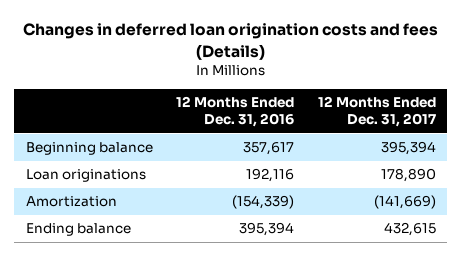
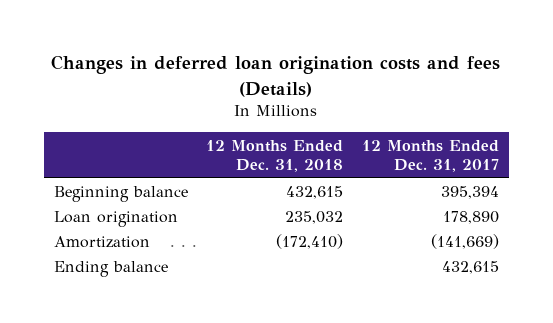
- | 12 Months Ended Dec. 31, 2016 | 12 Months Ended Dec. 31, 2017
+ | 12 Months Ended Dec. 31, 2018 | 12 Months Ended Dec. 31, 2017
- Loan originations | 192,116 | 178,890
+ Loan origination | 235,032 | 178,890

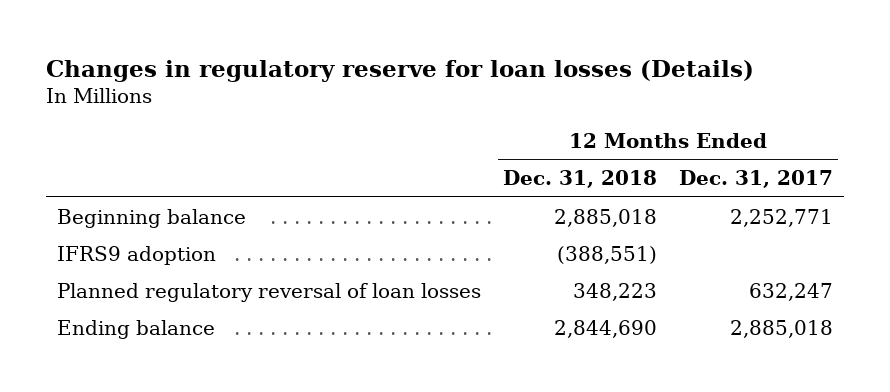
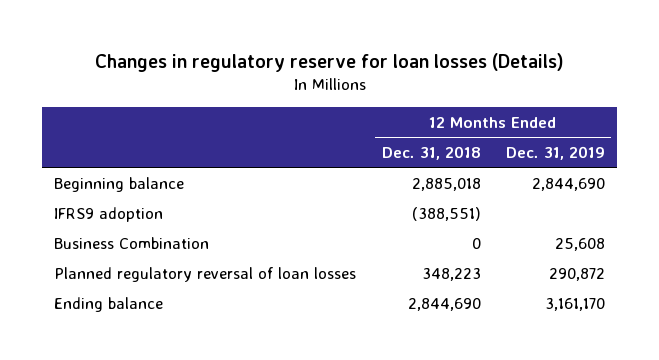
- | 12 Months Ended Dec. 31, 2018 | 12 Months Ended Dec. 31, 2017
+ | 12 Months Ended Dec. 31, 2018 | 12 Months Ended Dec. 31, 2019
+ Business Combination | 0 | 25,608

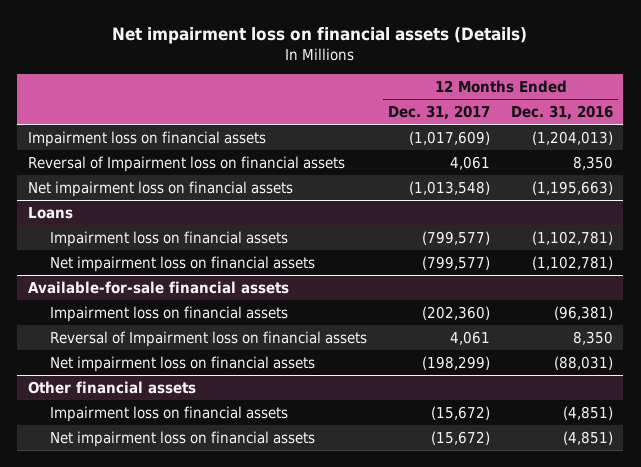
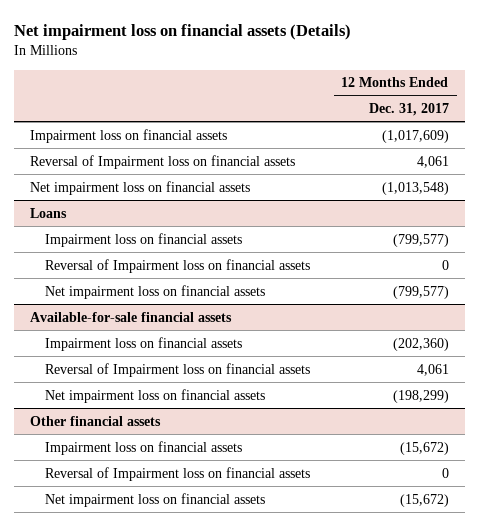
- | 12 Months Ended Dec. 31, 2017 | 12 Months Ended Dec. 31, 2016
+ | 12 Months Ended Dec. 31, 2017
@ Loans
+ Reversal of Impairment loss on financial assets | 0
@ Other financial assets
+ Reversal of Impairment loss on financial assets | 0

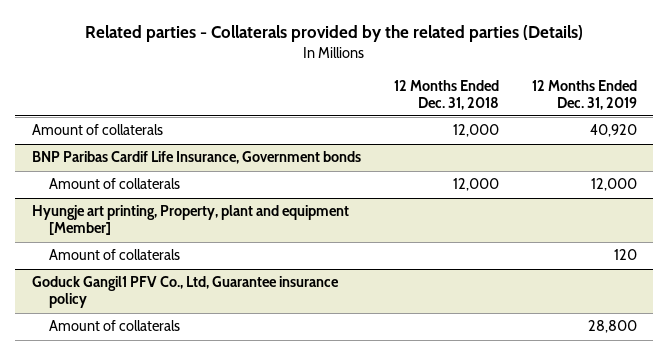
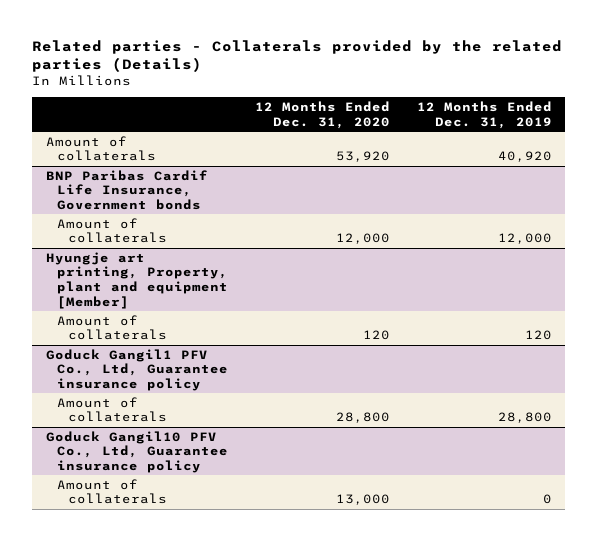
- | 12 Months Ended Dec. 31, 2018 | 12 Months Ended Dec. 31, 2019
+ | 12 Months Ended Dec. 31, 2020 | 12 Months Ended Dec. 31, 2019
+ Goduck Gangil10 PFV Co., Ltd, Guarantee insurance policy
+ Amount of collaterals | 13,000 | 0

